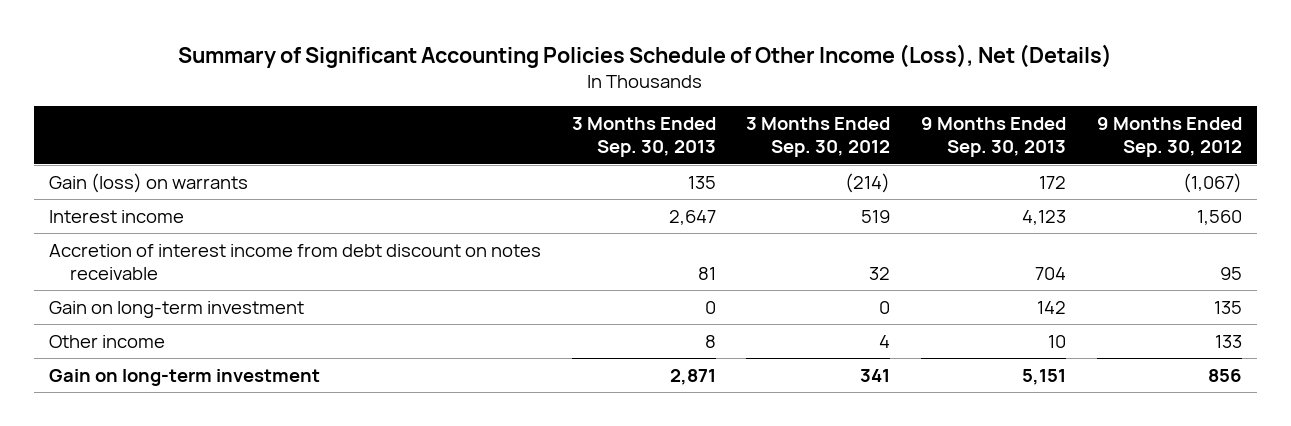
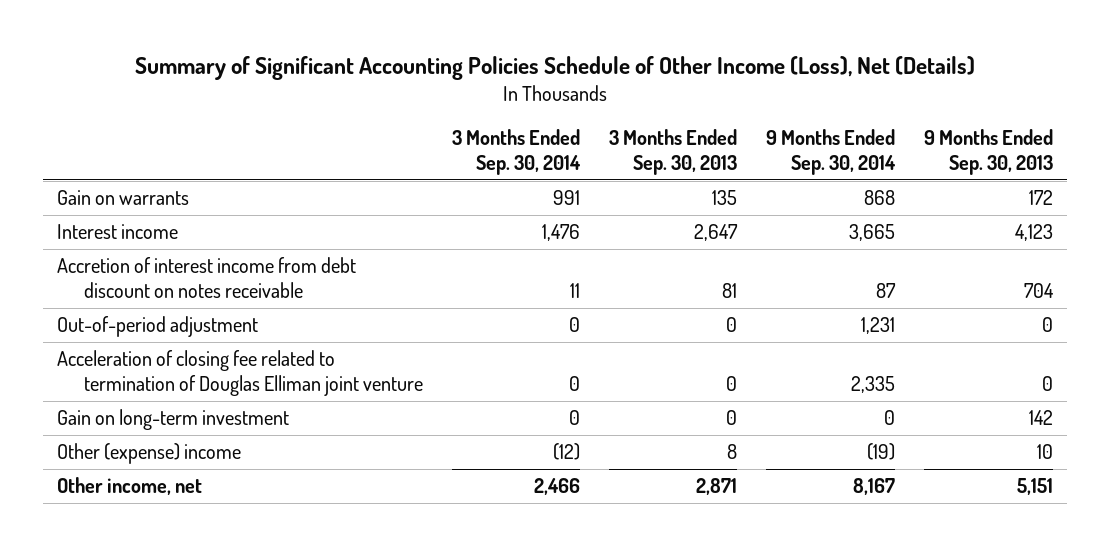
- | 3 Months Ended Sep. 30, 2013 | 3 Months Ended Sep. 30, 2012 | 9 Months Ended Sep. 30, 2013 | 9 Months Ended Sep. 30, 2012
+ | 3 Months Ended Sep. 30, 2014 | 3 Months Ended Sep. 30, 2013 | 9 Months Ended Sep. 30, 2014 | 9 Months Ended Sep. 30, 2013
- Gain (loss) on warrants | 135 | (214) | 172 | (1,067)
+ Gain on warrants | 991 | 135 | 868 | 172
+ Out-of-period adjustment | 0 | 0 | 1,231 | 0
+ Acceleration of closing fee related to termination of Douglas Elliman joint venture | 0 | 0 | 2,335 | 0
- Other income | 8 | 4 | 10 | 133
- Gain on long-term investment | 2,871 | 341 | 5,151 | 856
+ Other (expense) income | (12) | 8 | (19) | 10
+ Other income, net | 2,466 | 2,871 | 8,167 | 5,151

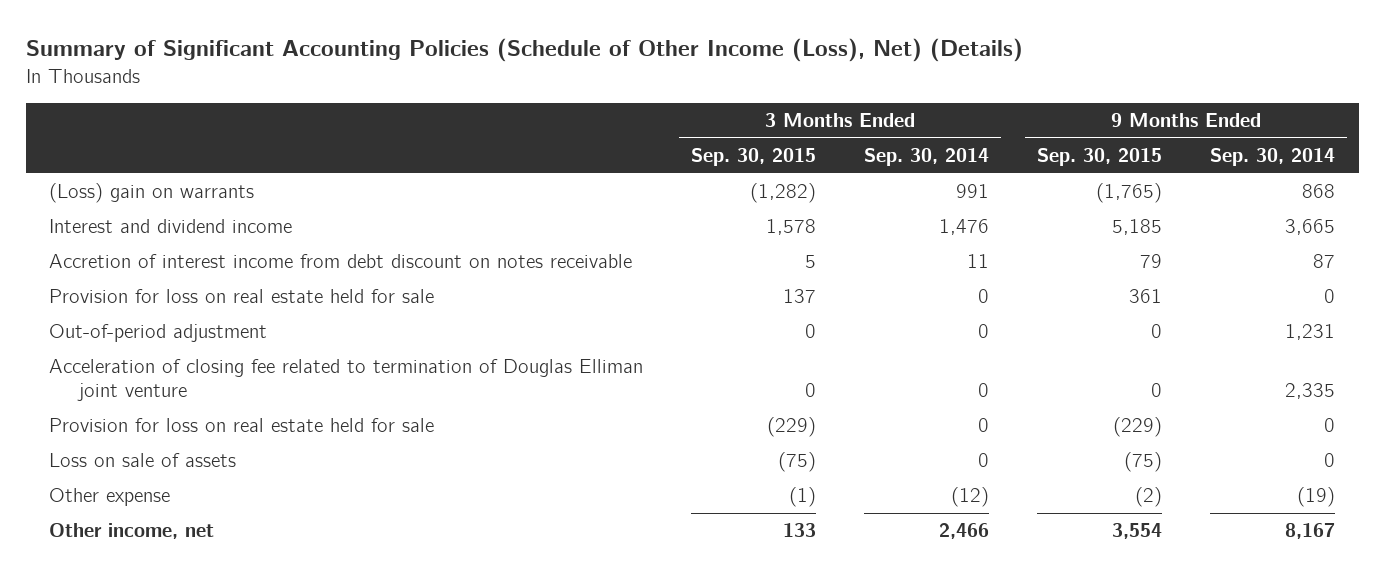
- Summary of Significant Accounting Policies Schedule of Other Income (Loss), Net (Details)
+ Summary of Significant Accounting Policies (Schedule of Other Income (Loss), Net) (Details)
- | 3 Months Ended Sep. 30, 2014 | 3 Months Ended Sep. 30, 2013 | 9 Months Ended Sep. 30, 2014 | 9 Months Ended Sep. 30, 2013
+ | 3 Months Ended Sep. 30, 2015 | 3 Months Ended Sep. 30, 2014 | 9 Months Ended Sep. 30, 2015 | 9 Months Ended Sep. 30, 2014
- Gain on warrants | 991 | 135 | 868 | 172
- Interest income | 1,476 | 2,647 | 3,665 | 4,123
+ (Loss) gain on warrants | (1,282) | 991 | (1,765) | 868
+ Interest and dividend income | 1,578 | 1,476 | 5,185 | 3,665
+ Provision for loss on real estate held for sale | 137 | 0 | 361 | 0
- Gain on long-term investment | 0 | 0 | 0 | 142
- Other (expense) income | (12) | 8 | (19) | 10
+ Provision for loss on real estate held for sale | (229) | 0 | (229) | 0
+ Loss on sale of assets | (75) | 0 | (75) | 0
+ Other expense | (1) | (12) | (2) | (19)

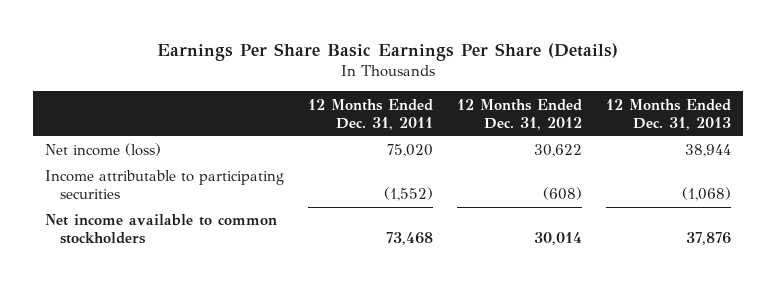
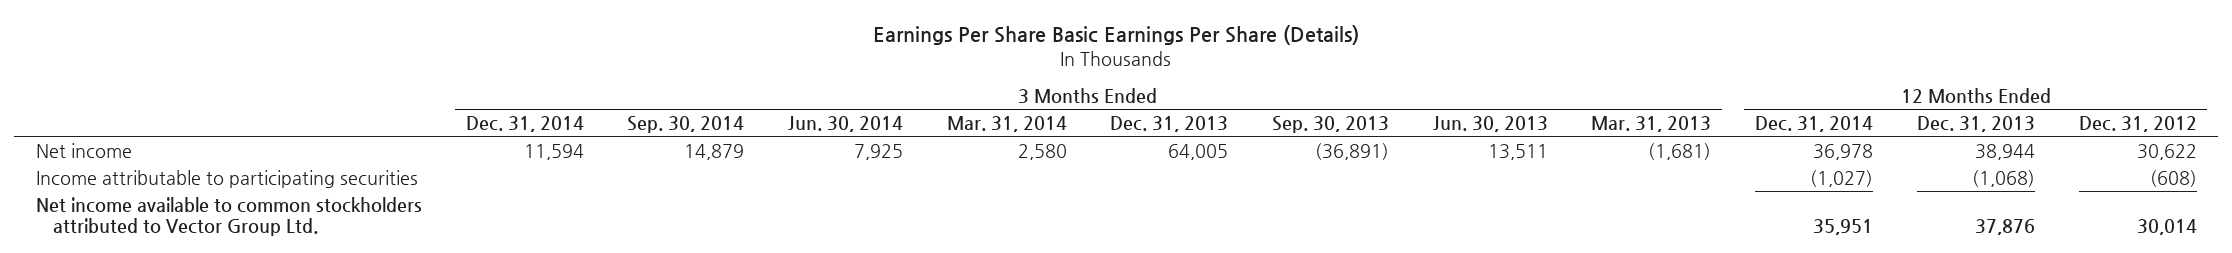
- | 12 Months Ended Dec. 31, 2011 | 12 Months Ended Dec. 31, 2012 | 12 Months Ended Dec. 31, 2013
+ | 3 Months Ended Dec. 31, 2014 | 3 Months Ended Sep. 30, 2014 | 3 Months Ended Jun. 30, 2014 | 3 Months Ended Mar. 31, 2014 | 3 Months Ended Dec. 31, 2013 | 3 Months Ended Sep. 30, 2013 | 3 Months Ended Jun. 30, 2013 | 3 Months Ended Mar. 31, 2013 | 12 Months Ended Dec. 31, 2014 | 12 Months Ended Dec. 31, 2013 | 12 Months Ended Dec. 31, 2012
- Net income (loss) | 75,020 | 30,622 | 38,944
+ Net income | 11,594 | 14,879 | 7,925 | 2,580 | 64,005 | (36,891) | 13,511 | (1,681) | 36,978 | 38,944 | 30,622
- Net income available to common stockholders | 73,468 | 30,014 | 37,876
+ Net income available to common stockholders attributed to Vector Group Ltd. | | | | | | | | | 35,951 | 37,876 | 30,014

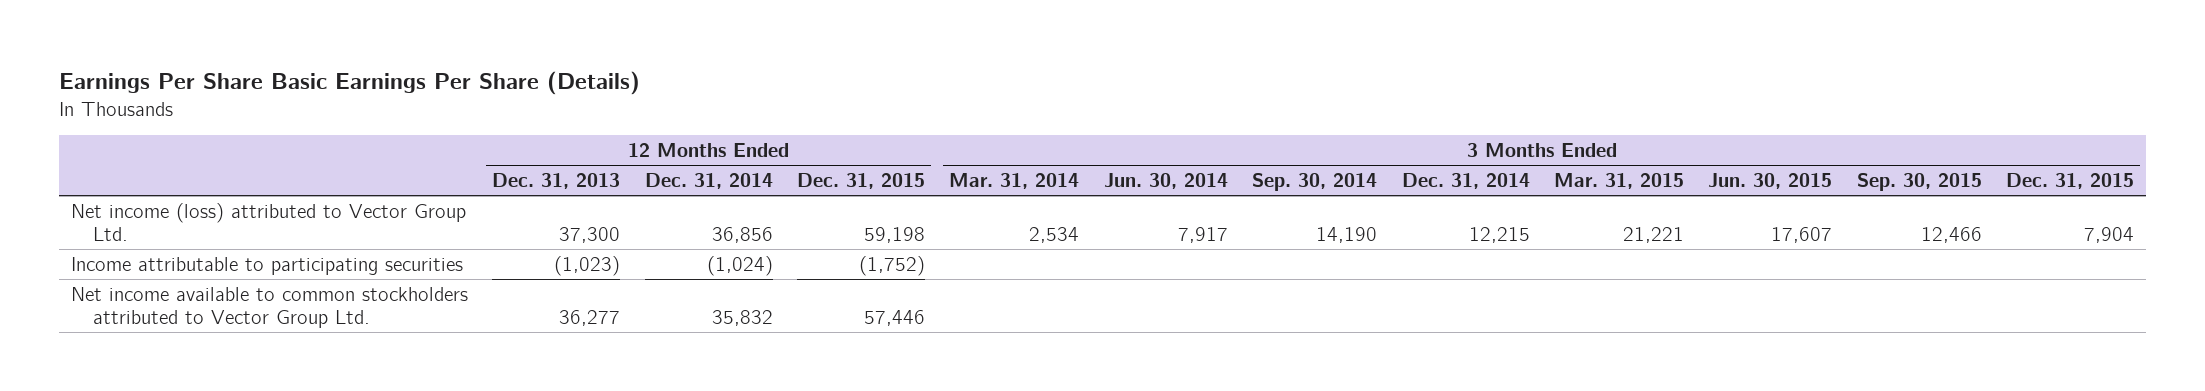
- | 3 Months Ended Dec. 31, 2014 | 3 Months Ended Sep. 30, 2014 | 3 Months Ended Jun. 30, 2014 | 3 Months Ended Mar. 31, 2014 | 3 Months Ended Dec. 31, 2013 | 3 Months Ended Sep. 30, 2013 | 3 Months Ended Jun. 30, 2013 | 3 Months Ended Mar. 31, 2013 | 12 Months Ended Dec. 31, 2014 | 12 Months Ended Dec. 31, 2013 | 12 Months Ended Dec. 31, 2012
+ | 12 Months Ended Dec. 31, 2013 | 12 Months Ended Dec. 31, 2014 | 12 Months Ended Dec. 31, 2015 | 3 Months Ended Mar. 31, 2014 | 3 Months Ended Jun. 30, 2014 | 3 Months Ended Sep. 30, 2014 | 3 Months Ended Dec. 31, 2014 | 3 Months Ended Mar. 31, 2015 | 3 Months Ended Jun. 30, 2015 | 3 Months Ended Sep. 30, 2015 | 3 Months Ended Dec. 31, 2015
- Net income | 11,594 | 14,879 | 7,925 | 2,580 | 64,005 | (36,891) | 13,511 | (1,681) | 36,978 | 38,944 | 30,622
- Income attributable to participating securities | | | | | | | | | (1,027) | (1,068) | (608)
- Net income available to common stockholders attributed to Vector Group Ltd. | | | | | | | | | 35,951 | 37,876 | 30,014
+ Net income (loss) attributed to Vector Group Ltd. | 37,300 | 36,856 | 59,198 | 2,534 | 7,917 | 14,190 | 12,215 | 21,221 | 17,607 | 12,466 | 7,904
+ Income attributable to participating securities | (1,023) | (1,024) | (1,752) | | | | | | | |
+ Net income available to common stockholders attributed to Vector Group Ltd. | 36,277 | 35,832 | 57,446 | | | | | | | |

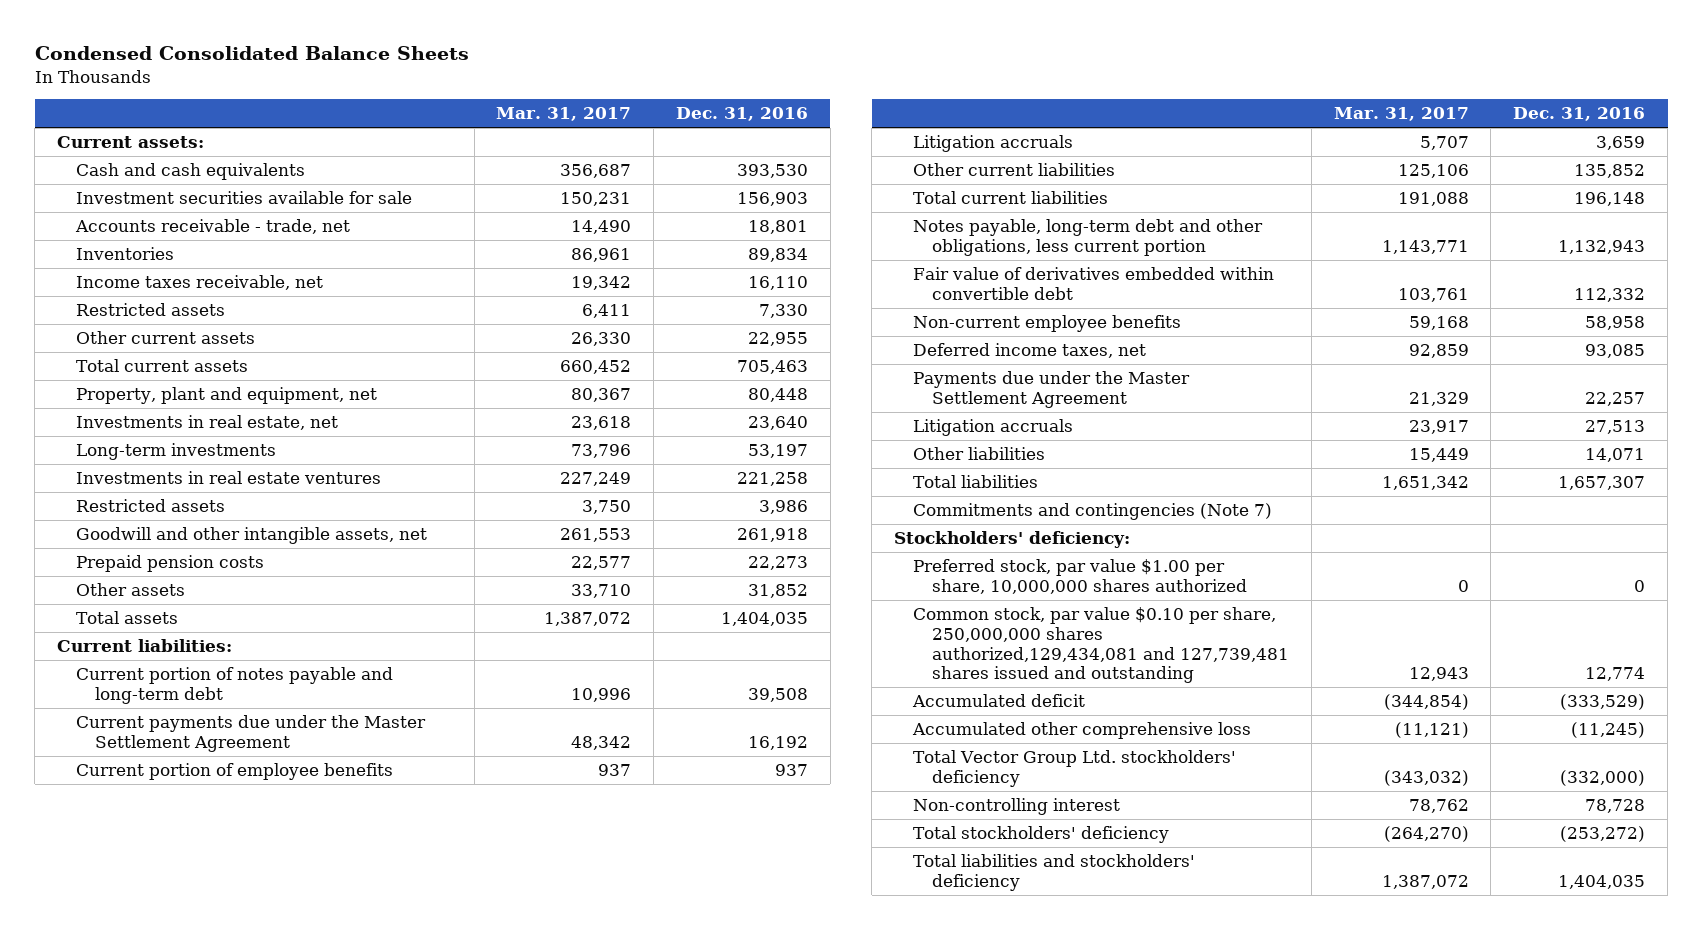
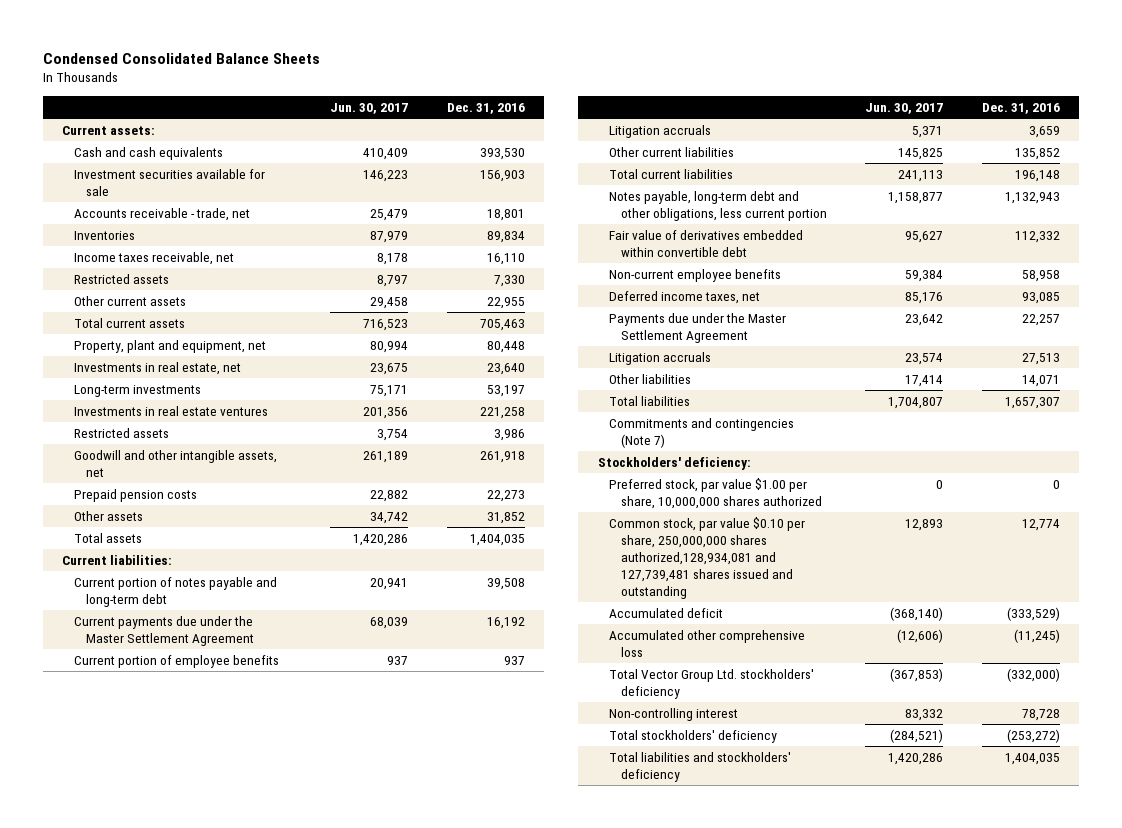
- | Mar. 31, 2017 | Dec. 31, 2016
+ | Jun. 30, 2017 | Dec. 31, 2016
- Common stock, par value $0.10 per share, 250,000,000 shares authorized,129,434,081 and 127,739,481 shares issued and outstanding | 12,943 | 12,774
+ Common stock, par value $0.10 per share, 250,000,000 shares authorized,128,934,081 and 127,739,481 shares issued and outstanding | 12,893 | 12,774

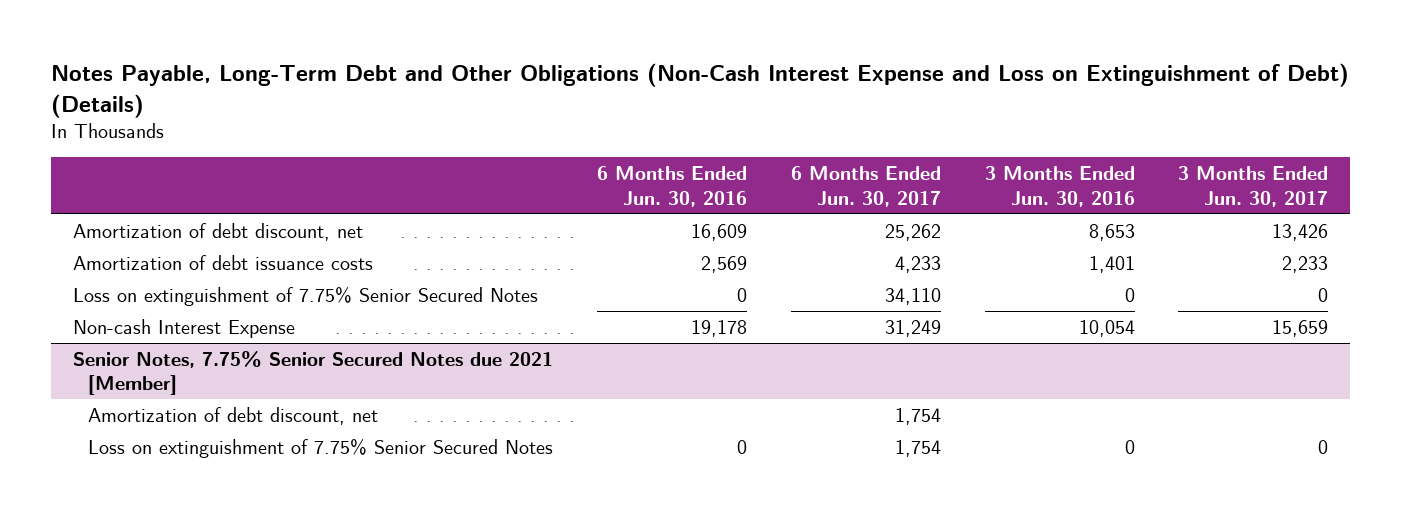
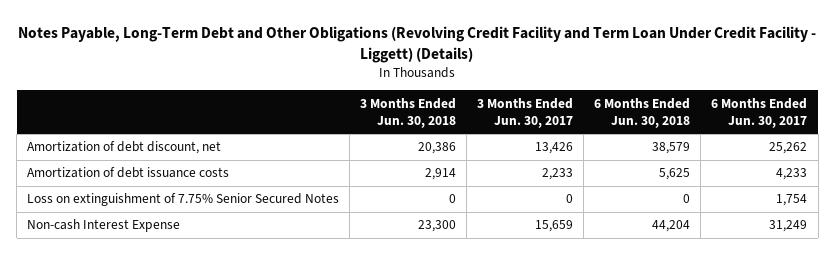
- Notes Payable, Long-Term Debt and Other Obligations (Non-Cash Interest Expense and Loss on Extinguishment of Debt) (Details)
+ Notes Payable, Long-Term Debt and Other Obligations (Revolving Credit Facility and Term Loan Under Credit Facility - Liggett) (Details)
- | 6 Months Ended Jun. 30, 2016 | 6 Months Ended Jun. 30, 2017 | 3 Months Ended Jun. 30, 2016 | 3 Months Ended Jun. 30, 2017
+ | 3 Months Ended Jun. 30, 2018 | 3 Months Ended Jun. 30, 2017 | 6 Months Ended Jun. 30, 2018 | 6 Months Ended Jun. 30, 2017
- Loss on extinguishment of 7.75% Senior Secured Notes | 0 | 34,110 | 0 | 0
- Senior Notes, 7.75% Senior Secured Notes due 2021 [Member]
- Amortization of debt discount, net | | 1,754 | |
moved down: Non-cash Interest Expense | 23,300 | 15,659 | 44,204 | 31,249

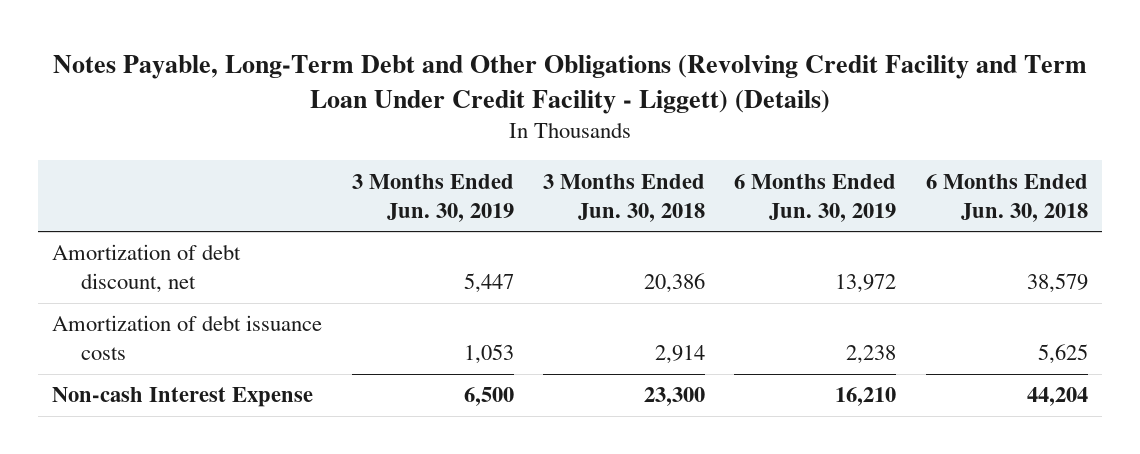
- | 3 Months Ended Jun. 30, 2018 | 3 Months Ended Jun. 30, 2017 | 6 Months Ended Jun. 30, 2018 | 6 Months Ended Jun. 30, 2017
+ | 3 Months Ended Jun. 30, 2019 | 3 Months Ended Jun. 30, 2018 | 6 Months Ended Jun. 30, 2019 | 6 Months Ended Jun. 30, 2018
- Loss on extinguishment of 7.75% Senior Secured Notes | 0 | 0 | 0 | 1,754

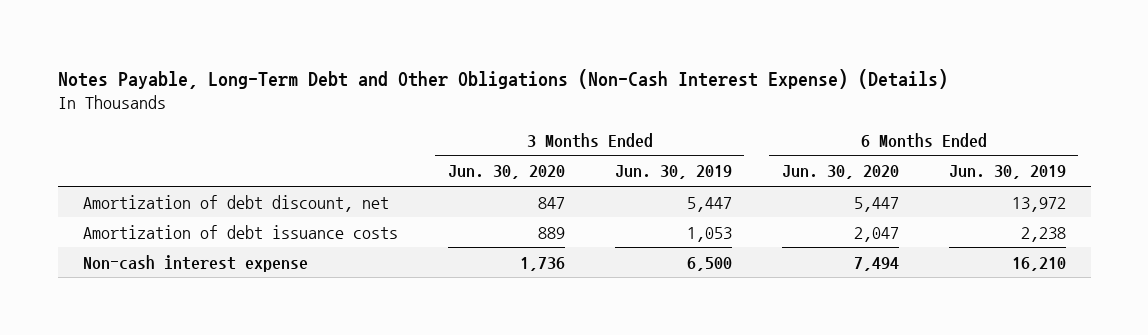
- Notes Payable, Long-Term Debt and Other Obligations (Revolving Credit Facility and Term Loan Under Credit Facility - Liggett) (Details)
+ Notes Payable, Long-Term Debt and Other Obligations (Non-Cash Interest Expense) (Details)
- | 3 Months Ended Jun. 30, 2019 | 3 Months Ended Jun. 30, 2018 | 6 Months Ended Jun. 30, 2019 | 6 Months Ended Jun. 30, 2018
+ | 3 Months Ended Jun. 30, 2020 | 3 Months Ended Jun. 30, 2019 | 6 Months Ended Jun. 30, 2020 | 6 Months Ended Jun. 30, 2019
- Non-cash Interest Expense | 6,500 | 23,300 | 16,210 | 44,204
+ Non-cash interest expense | 1,736 | 6,500 | 7,494 | 16,210

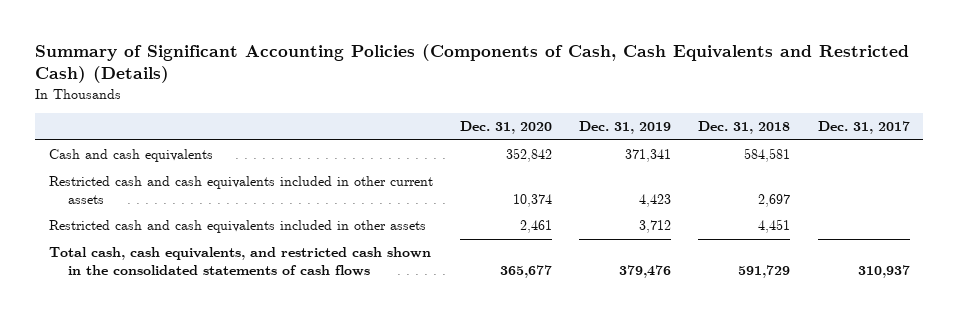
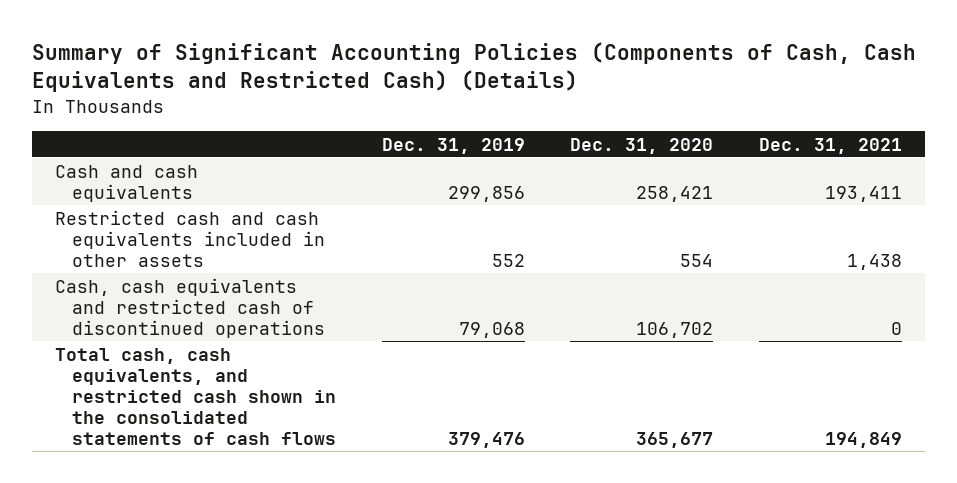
- | Dec. 31, 2020 | Dec. 31, 2019 | Dec. 31, 2018 | Dec. 31, 2017
+ | Dec. 31, 2019 | Dec. 31, 2020 | Dec. 31, 2021
- Cash and cash equivalents | 352,842 | 371,341 | 584,581 |
- Restricted cash and cash equivalents included in other current assets | 10,374 | 4,423 | 2,697 |
- Restricted cash and cash equivalents included in other assets | 2,461 | 3,712 | 4,451 |
+ Cash and cash equivalents | 299,856 | 258,421 | 193,411
+ Restricted cash and cash equivalents included in other assets | 552 | 554 | 1,438
+ Cash, cash equivalents and restricted cash of discontinued operations | 79,068 | 106,702 | 0

